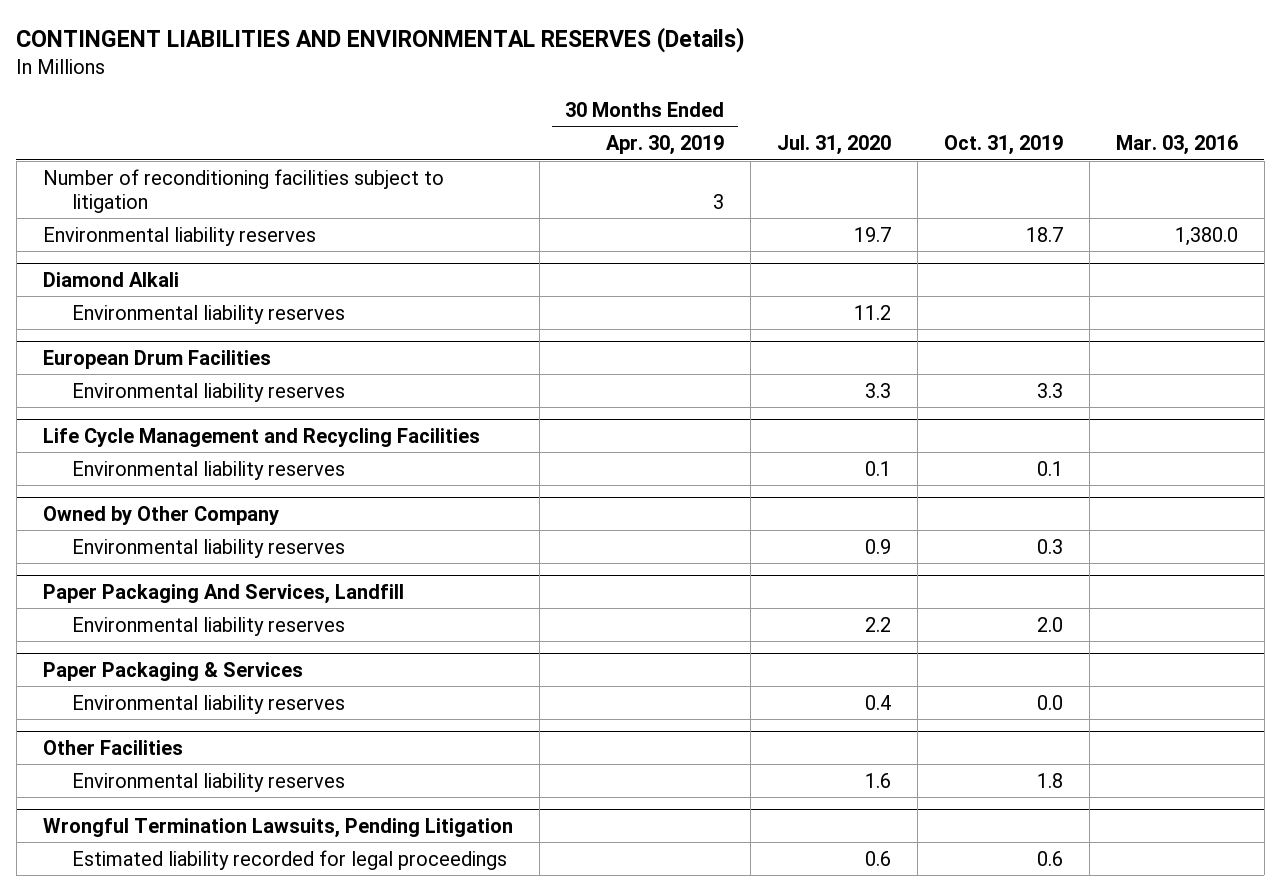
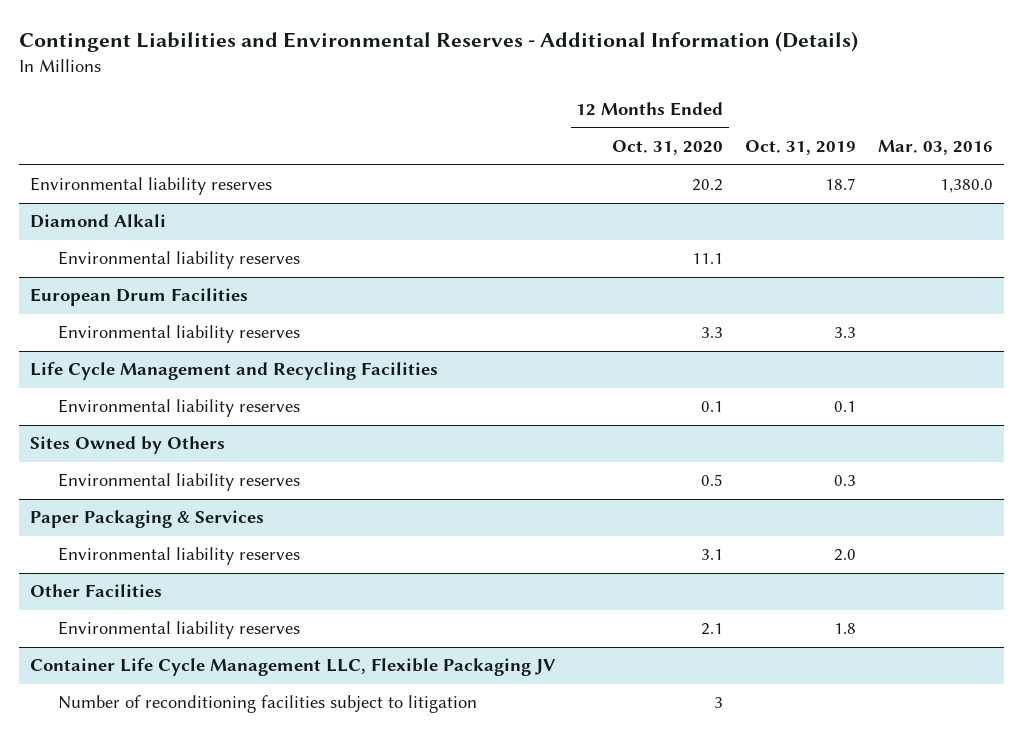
- CONTINGENT LIABILITIES AND ENVIRONMENTAL RESERVES (Details)
+ Contingent Liabilities and Environmental Reserves - Additional Information (Details)
- | 30 Months Ended Apr. 30, 2019 | Jul. 31, 2020 | Oct. 31, 2019 | Mar. 03, 2016
+ | 12 Months Ended Oct. 31, 2020 | Oct. 31, 2019 | Mar. 03, 2016
- Number of reconditioning facilities subject to litigation | 3 | | |
- Owned by Other Company
+ Sites Owned by Others
- Paper Packaging And Services, Landfill
- Environmental liability reserves | | 2.2 | 2.0 |
@ Paper Packaging & Services
- Environmental liability reserves | | 0.4 | 0.0 |
+ Environmental liability reserves | 3.1 | 2.0 |
- Wrongful Termination Lawsuits, Pending Litigation
- Estimated liability recorded for legal proceedings | | 0.6 | 0.6 |
+ Container Life Cycle Management LLC, Flexible Packaging JV
+ Number of reconditioning facilities subject to litigation | 3 | |

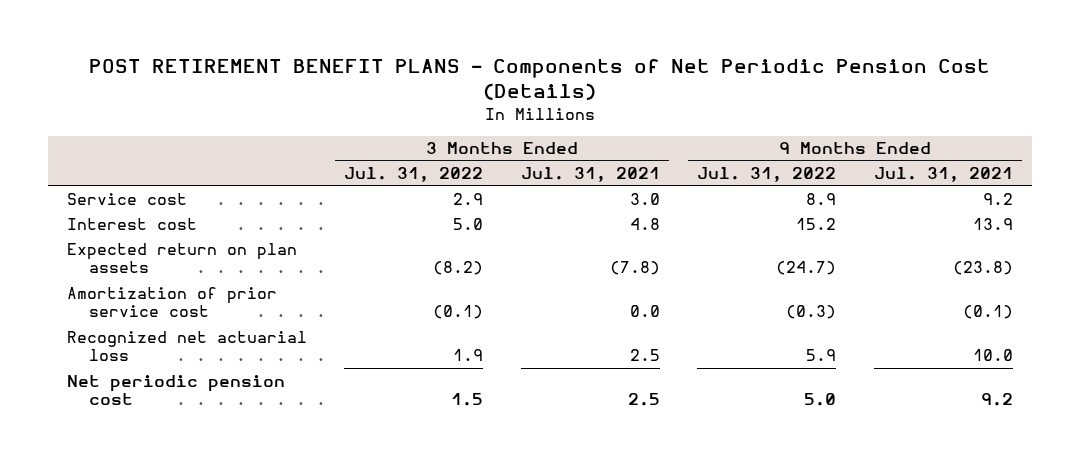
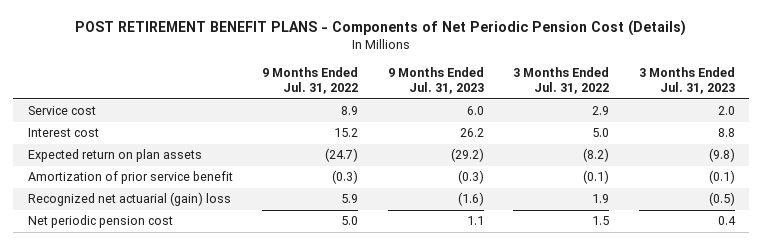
- | 3 Months Ended Jul. 31, 2022 | 3 Months Ended Jul. 31, 2021 | 9 Months Ended Jul. 31, 2022 | 9 Months Ended Jul. 31, 2021
+ | 9 Months Ended Jul. 31, 2022 | 9 Months Ended Jul. 31, 2023 | 3 Months Ended Jul. 31, 2022 | 3 Months Ended Jul. 31, 2023
- Amortization of prior service cost | (0.1) | 0.0 | (0.3) | (0.1)
- Recognized net actuarial loss | 1.9 | 2.5 | 5.9 | 10.0
+ Amortization of prior service benefit | (0.3) | (0.3) | (0.1) | (0.1)
+ Recognized net actuarial (gain) loss | 5.9 | (1.6) | 1.9 | (0.5)

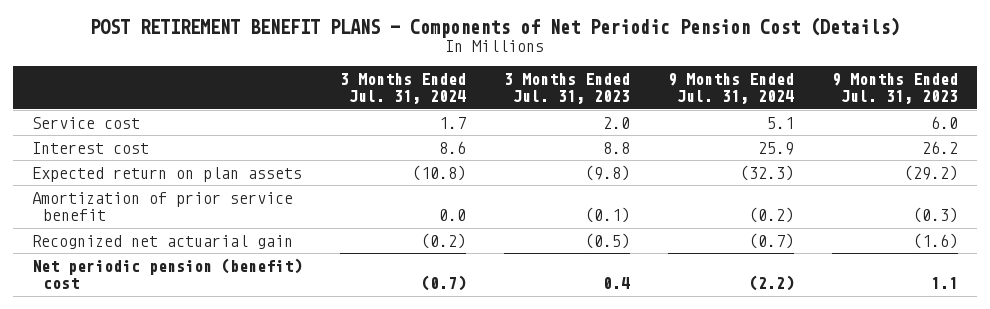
- | 9 Months Ended Jul. 31, 2022 | 9 Months Ended Jul. 31, 2023 | 3 Months Ended Jul. 31, 2022 | 3 Months Ended Jul. 31, 2023
+ | 3 Months Ended Jul. 31, 2024 | 3 Months Ended Jul. 31, 2023 | 9 Months Ended Jul. 31, 2024 | 9 Months Ended Jul. 31, 2023
- Recognized net actuarial (gain) loss | 5.9 | (1.6) | 1.9 | (0.5)
- Net periodic pension cost | 5.0 | 1.1 | 1.5 | 0.4
+ Recognized net actuarial gain | (0.2) | (0.5) | (0.7) | (1.6)
+ Net periodic pension (benefit) cost | (0.7) | 0.4 | (2.2) | 1.1

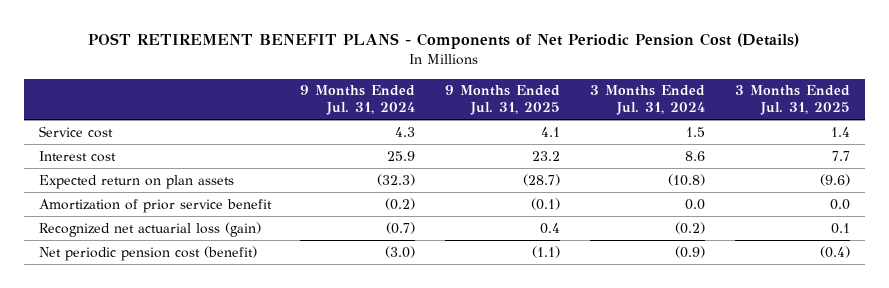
- | 3 Months Ended Jul. 31, 2024 | 3 Months Ended Jul. 31, 2023 | 9 Months Ended Jul. 31, 2024 | 9 Months Ended Jul. 31, 2023
+ | 9 Months Ended Jul. 31, 2024 | 9 Months Ended Jul. 31, 2025 | 3 Months Ended Jul. 31, 2024 | 3 Months Ended Jul. 31, 2025
- Service cost | 1.7 | 2.0 | 5.1 | 6.0
+ Service cost | 4.3 | 4.1 | 1.5 | 1.4
- Recognized net actuarial gain | (0.2) | (0.5) | (0.7) | (1.6)
- Net periodic pension (benefit) cost | (0.7) | 0.4 | (2.2) | 1.1
+ Recognized net actuarial loss (gain) | (0.7) | 0.4 | (0.2) | 0.1
+ Net periodic pension cost (benefit) | (3.0) | (1.1) | (0.9) | (0.4)

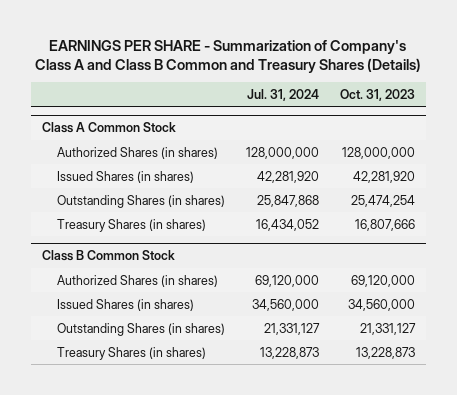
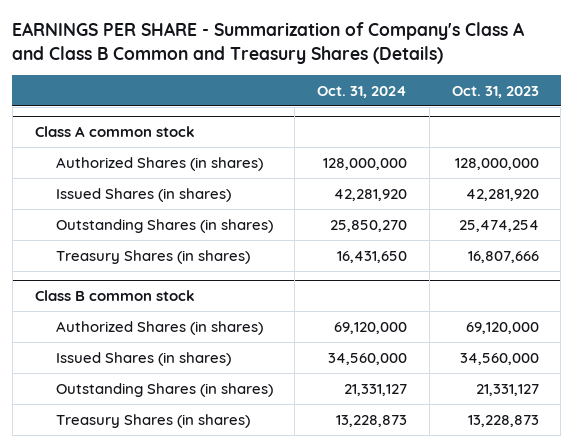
- | Jul. 31, 2024 | Oct. 31, 2023
+ | Oct. 31, 2024 | Oct. 31, 2023
- Class A Common Stock
+ Class A common stock
- Class B Common Stock
+ Class B common stock

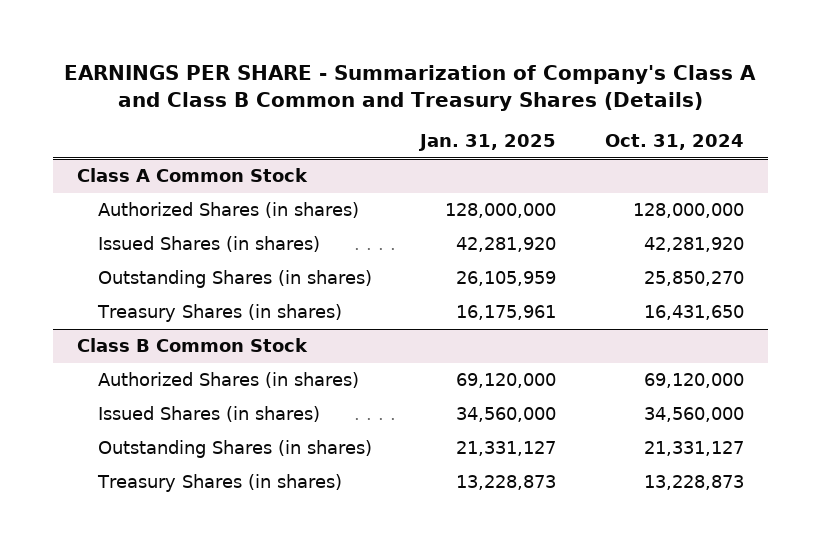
- | Oct. 31, 2024 | Oct. 31, 2023
+ | Jan. 31, 2025 | Oct. 31, 2024
- Class A common stock
+ Class A Common Stock
- Class B common stock
+ Class B Common Stock

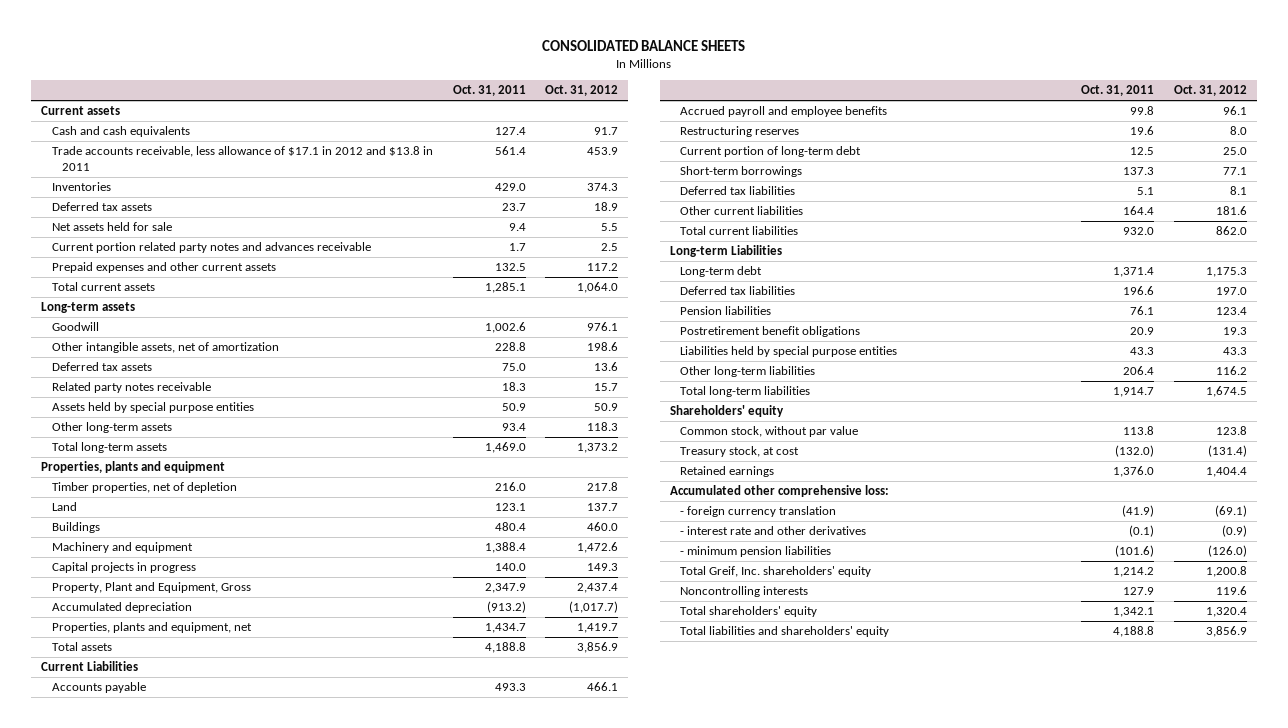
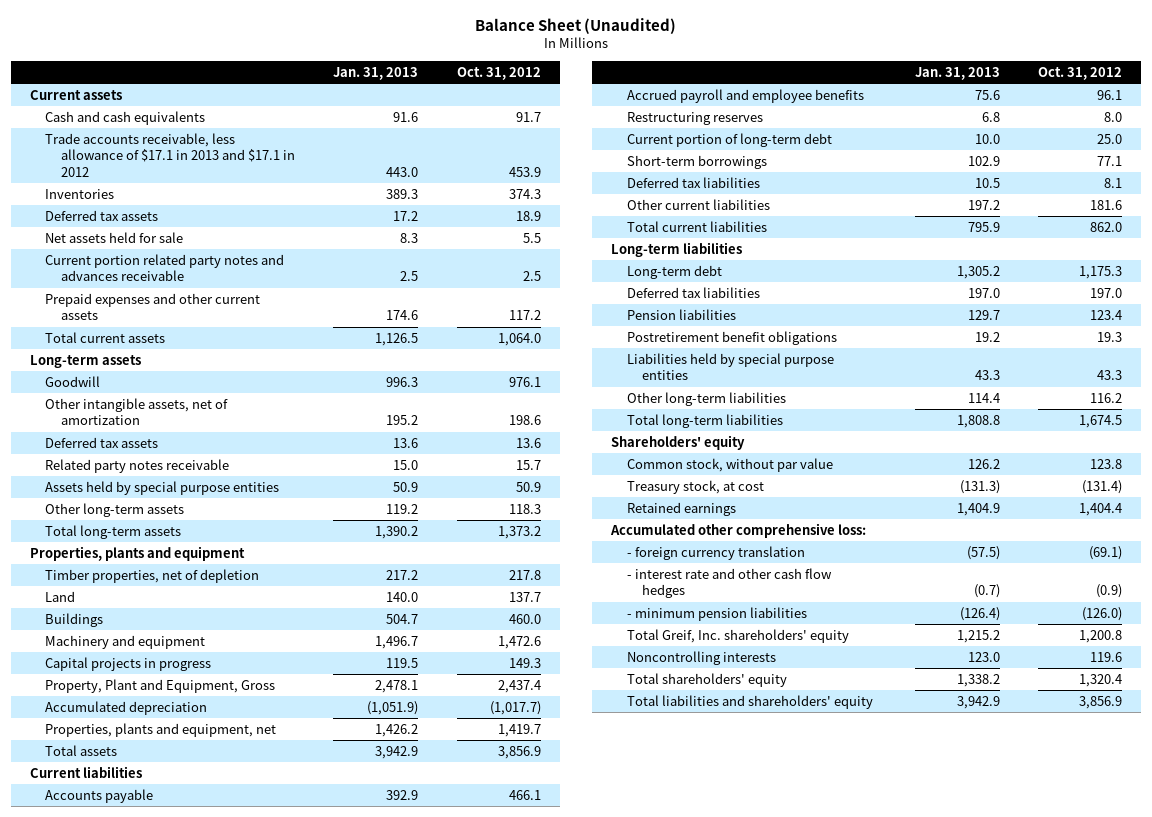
- CONSOLIDATED BALANCE SHEETS
+ Balance Sheet (Unaudited)
- | Oct. 31, 2011 | Oct. 31, 2012
+ | Jan. 31, 2013 | Oct. 31, 2012
- Trade accounts receivable, less allowance of $17.1 in 2012 and $13.8 in 2011 | 561.4 | 453.9
+ Trade accounts receivable, less allowance of $17.1 in 2013 and $17.1 in 2012 | 443.0 | 453.9
- Current Liabilities
+ Current liabilities
- Long-term Liabilities
+ Long-term liabilities
- - interest rate and other derivatives | (0.1) | (0.9)
+ - interest rate and other cash flow hedges | (0.7) | (0.9)

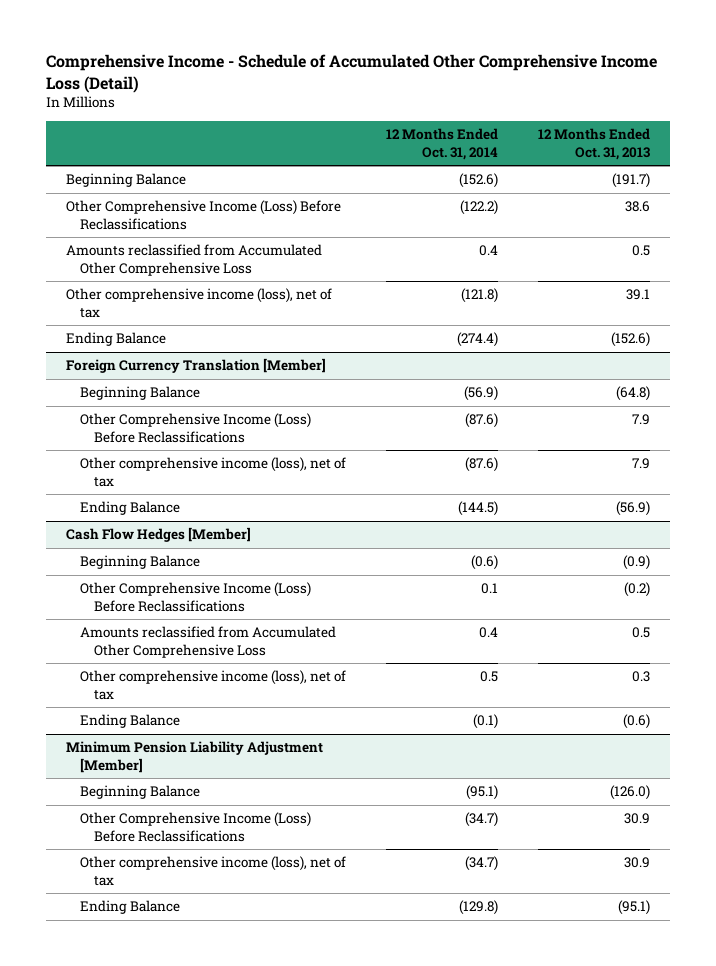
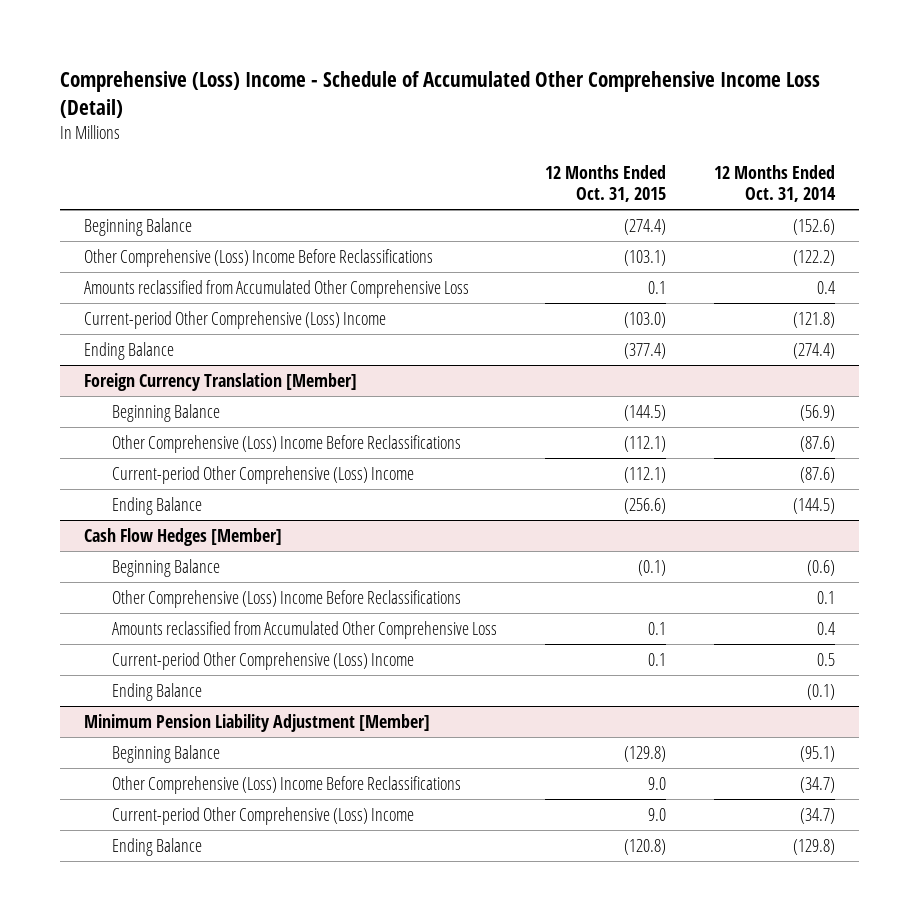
- Comprehensive Income - Schedule of Accumulated Other Comprehensive Income Loss (Detail)
+ Comprehensive (Loss) Income - Schedule of Accumulated Other Comprehensive Income Loss (Detail)
- | 12 Months Ended Oct. 31, 2014 | 12 Months Ended Oct. 31, 2013
+ | 12 Months Ended Oct. 31, 2015 | 12 Months Ended Oct. 31, 2014
- Other Comprehensive Income (Loss) Before Reclassifications | (122.2) | 38.6
+ Other Comprehensive (Loss) Income Before Reclassifications | (103.1) | (122.2)
- Other comprehensive income (loss), net of tax | (121.8) | 39.1
+ Current-period Other Comprehensive (Loss) Income | (103.0) | (121.8)
@ Foreign Currency Translation [Member]
- Other Comprehensive Income (Loss) Before Reclassifications | (87.6) | 7.9
- Other comprehensive income (loss), net of tax | (87.6) | 7.9
+ Other Comprehensive (Loss) Income Before Reclassifications | (112.1) | (87.6)
+ Current-period Other Comprehensive (Loss) Income | (112.1) | (87.6)
@ Cash Flow Hedges [Member]
- Other Comprehensive Income (Loss) Before Reclassifications | 0.1 | (0.2)
+ Other Comprehensive (Loss) Income Before Reclassifications | | 0.1
- Other comprehensive income (loss), net of tax | 0.5 | 0.3
+ Current-period Other Comprehensive (Loss) Income | 0.1 | 0.5
@ Minimum Pension Liability Adjustment [Member]
- Other Comprehensive Income (Loss) Before Reclassifications | (34.7) | 30.9
- Other comprehensive income (loss), net of tax | (34.7) | 30.9
+ Other Comprehensive (Loss) Income Before Reclassifications | 9.0 | (34.7)
+ Current-period Other Comprehensive (Loss) Income | 9.0 | (34.7)

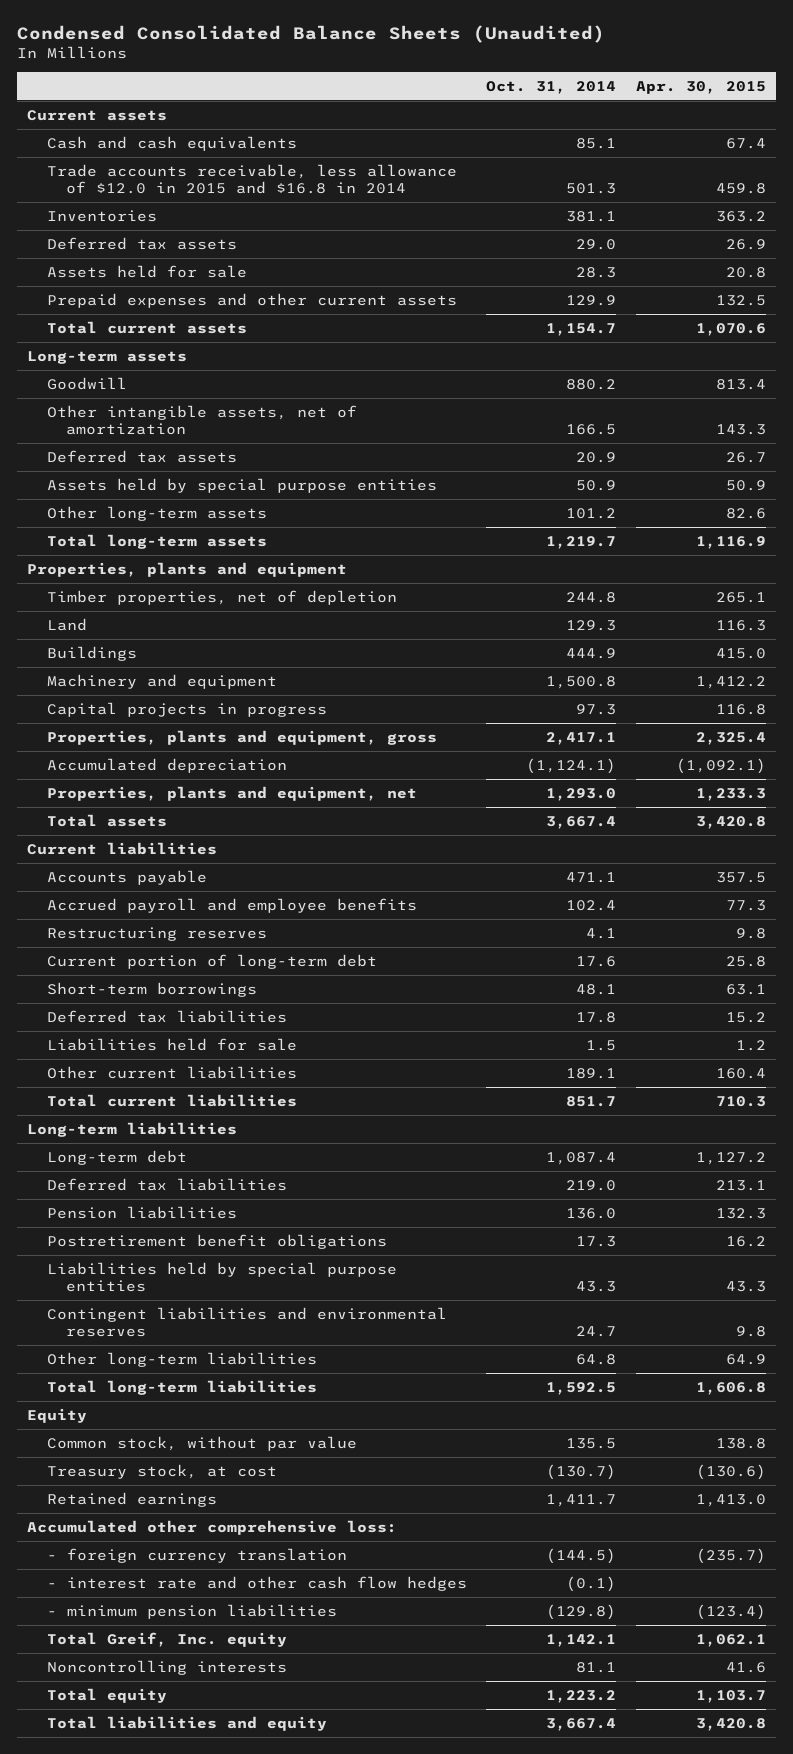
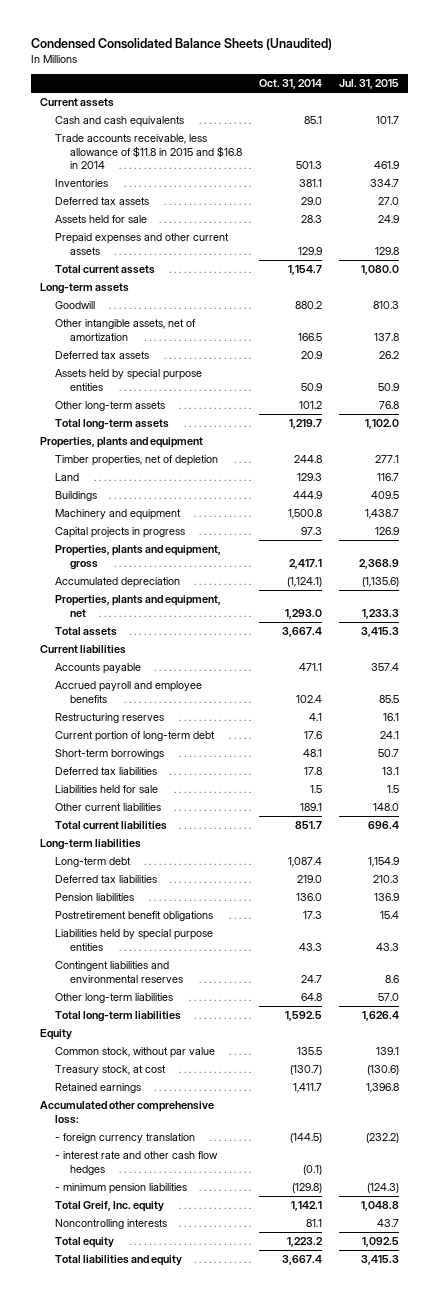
- | Oct. 31, 2014 | Apr. 30, 2015
+ | Oct. 31, 2014 | Jul. 31, 2015
- Trade accounts receivable, less allowance of $12.0 in 2015 and $16.8 in 2014 | 501.3 | 459.8
+ Trade accounts receivable, less allowance of $11.8 in 2015 and $16.8 in 2014 | 501.3 | 461.9

